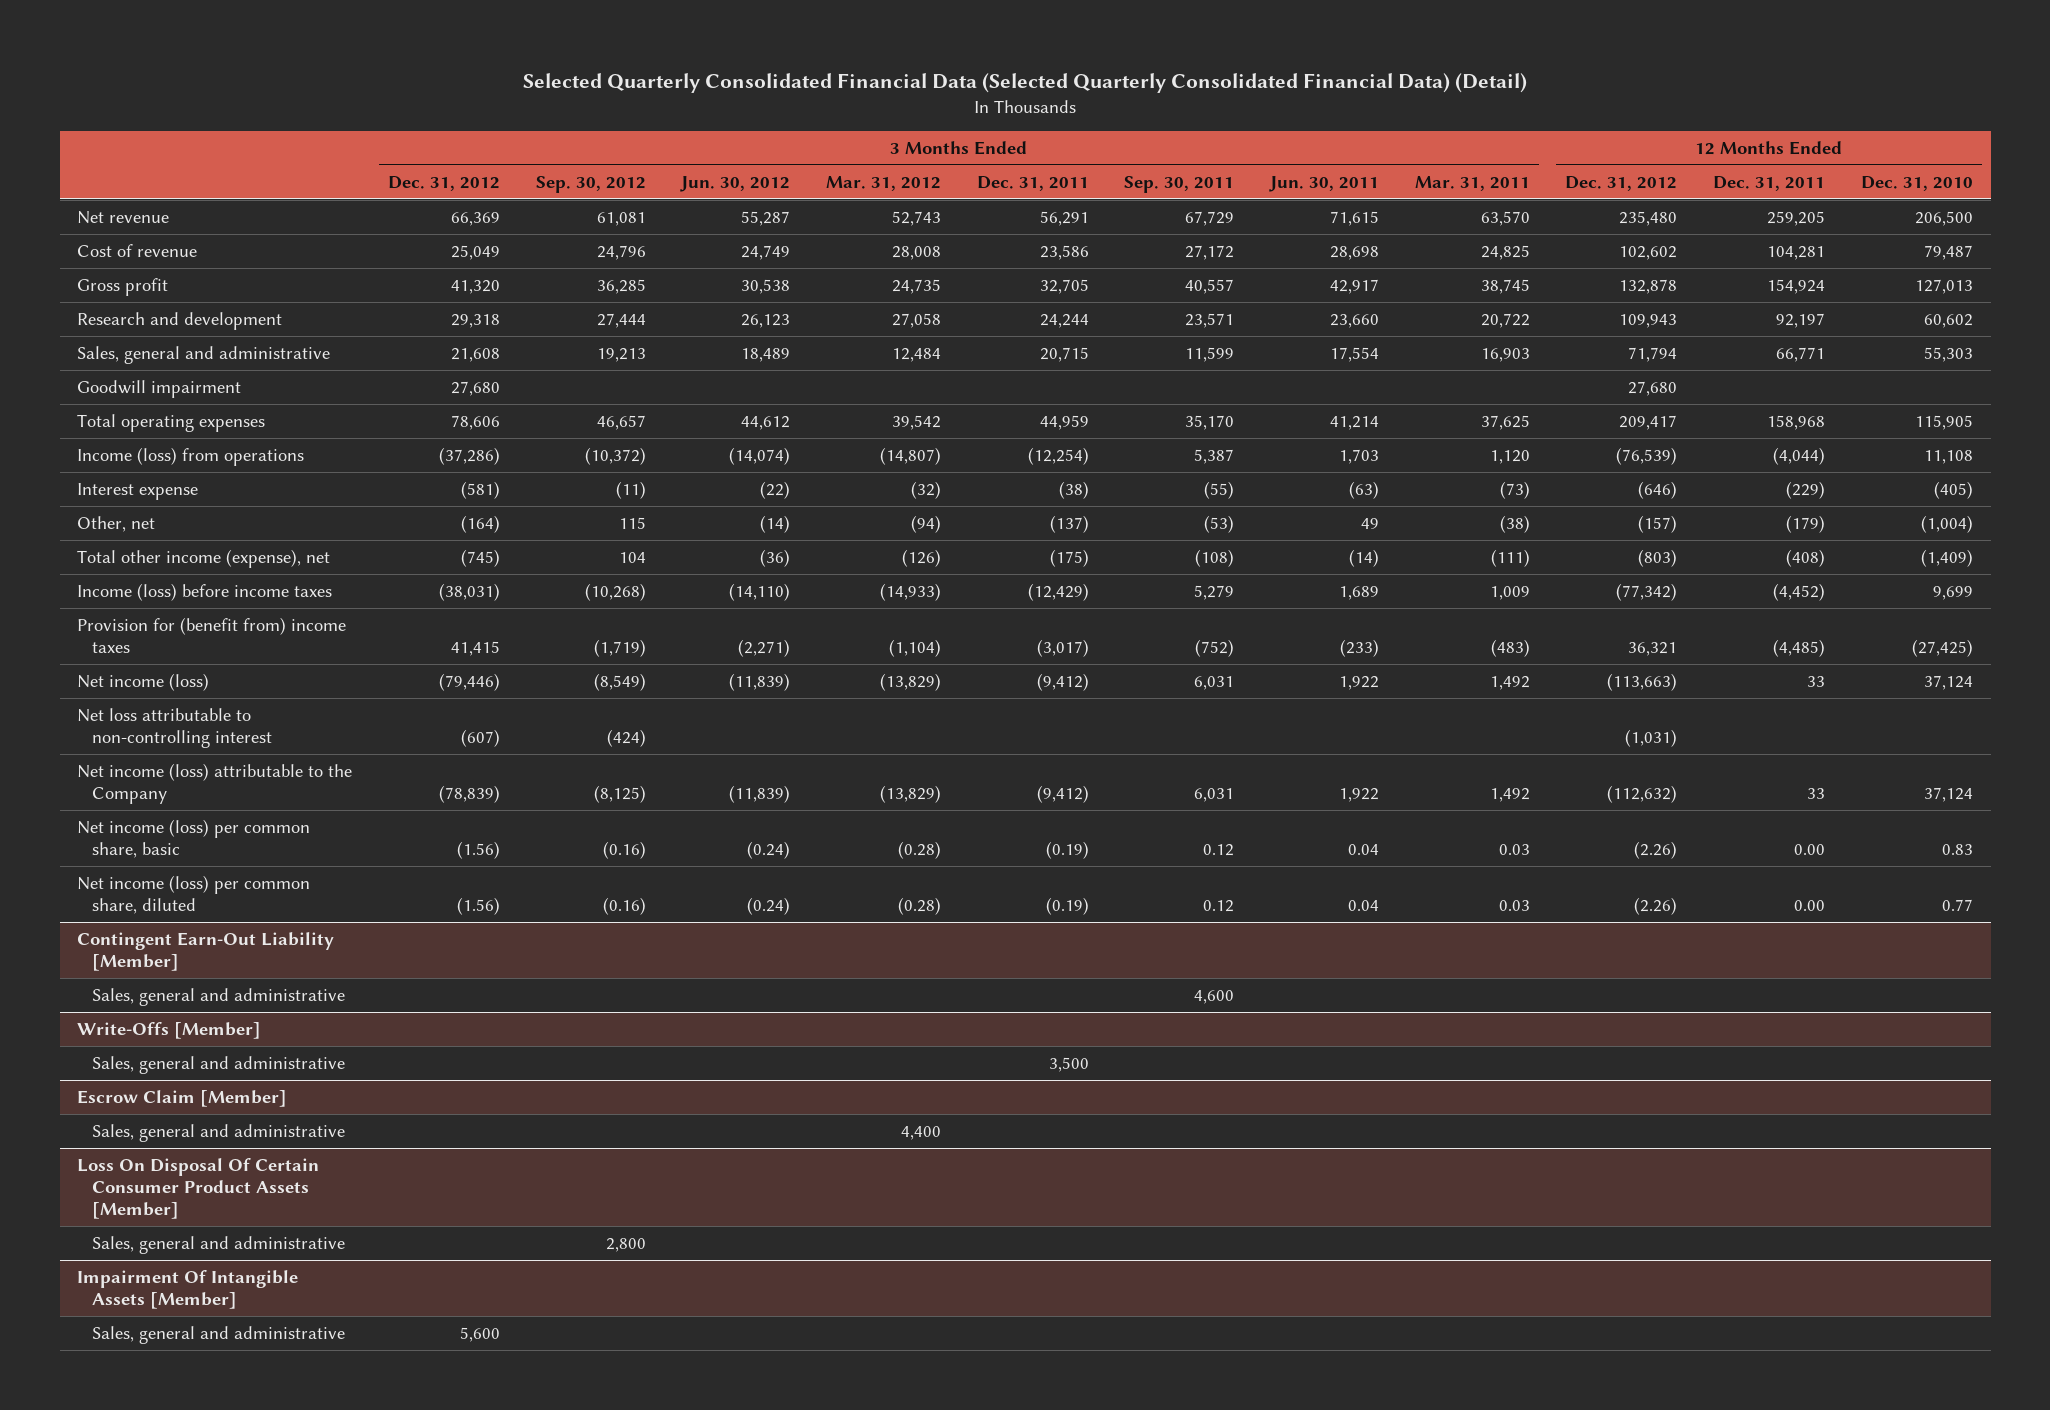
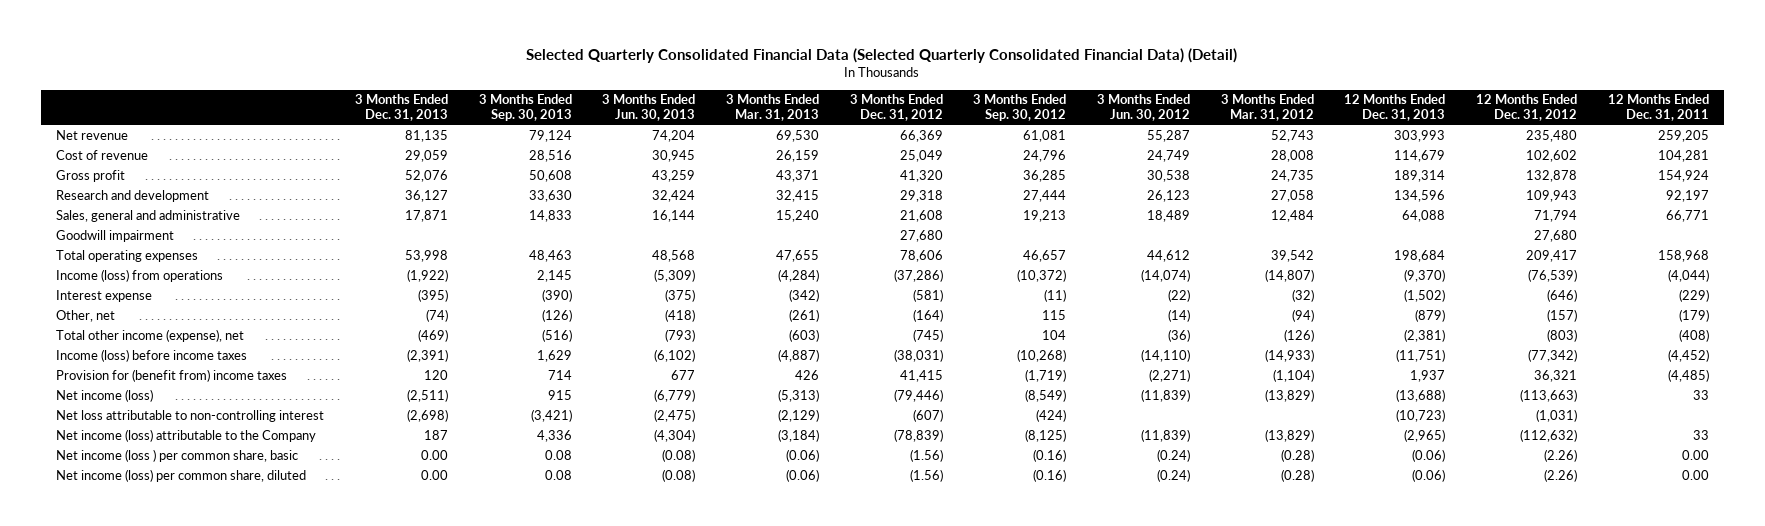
- | 3 Months Ended Dec. 31, 2012 | 3 Months Ended Sep. 30, 2012 | 3 Months Ended Jun. 30, 2012 | 3 Months Ended Mar. 31, 2012 | 3 Months Ended Dec. 31, 2011 | 3 Months Ended Sep. 30, 2011 | 3 Months Ended Jun. 30, 2011 | 3 Months Ended Mar. 31, 2011 | 12 Months Ended Dec. 31, 2012 | 12 Months Ended Dec. 31, 2011 | 12 Months Ended Dec. 31, 2010
+ | 3 Months Ended Dec. 31, 2013 | 3 Months Ended Sep. 30, 2013 | 3 Months Ended Jun. 30, 2013 | 3 Months Ended Mar. 31, 2013 | 3 Months Ended Dec. 31, 2012 | 3 Months Ended Sep. 30, 2012 | 3 Months Ended Jun. 30, 2012 | 3 Months Ended Mar. 31, 2012 | 12 Months Ended Dec. 31, 2013 | 12 Months Ended Dec. 31, 2012 | 12 Months Ended Dec. 31, 2011
- Net income (loss) per common share, basic | (1.56) | (0.16) | (0.24) | (0.28) | (0.19) | 0.12 | 0.04 | 0.03 | (2.26) | 0.00 | 0.83
+ Net income (loss ) per common share, basic | 0.00 | 0.08 | (0.08) | (0.06) | (1.56) | (0.16) | (0.24) | (0.28) | (0.06) | (2.26) | 0.00
- Contingent Earn-Out Liability [Member]
- Sales, general and administrative | | | | | | 4,600 | | | | |
- Write-Offs [Member]
- Sales, general and administrative | | | | | 3,500 | | | | | |
- Escrow Claim [Member]
- Sales, general and administrative | | | | 4,400 | | | | | | |
- Loss On Disposal Of Certain Consumer Product Assets [Member]
- Sales, general and administrative | | 2,800 | | | | | | | | |
- Impairment Of Intangible Assets [Member]
- Sales, general and administrative | 5,600 | | | | | | | | | |

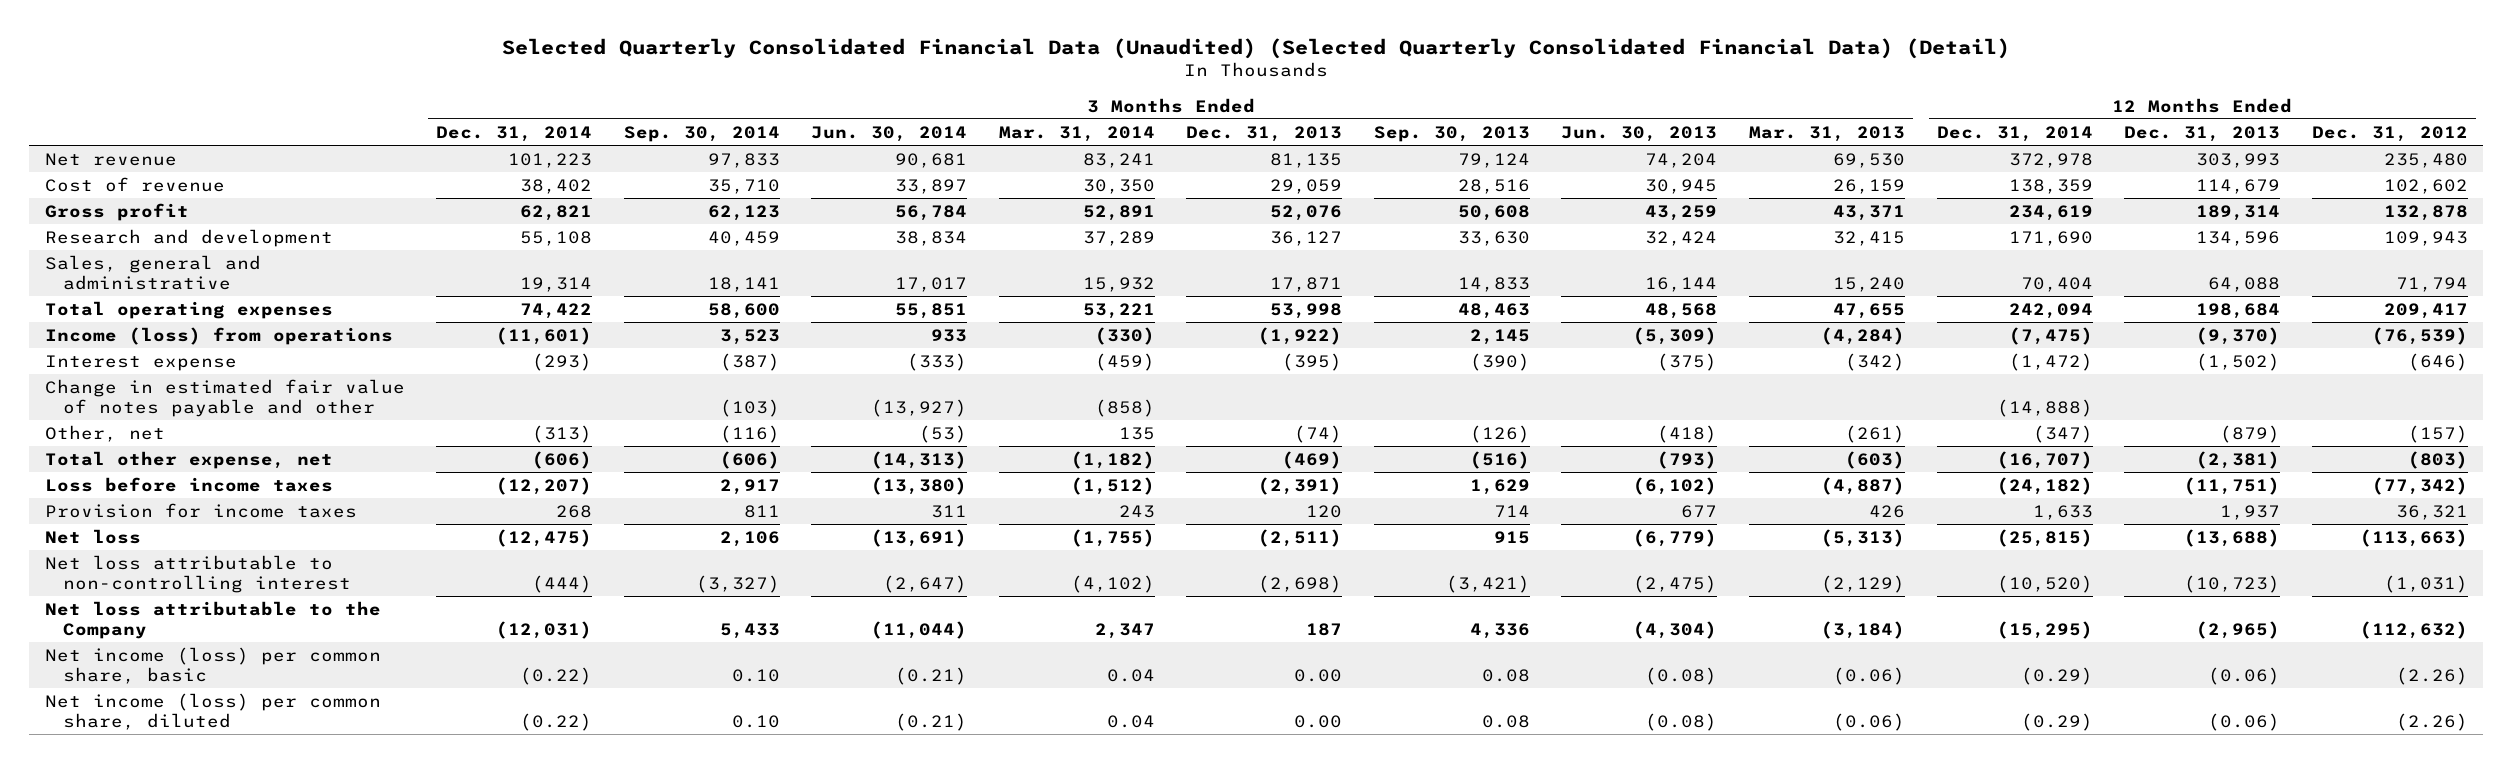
- Selected Quarterly Consolidated Financial Data (Selected Quarterly Consolidated Financial Data) (Detail)
+ Selected Quarterly Consolidated Financial Data (Unaudited) (Selected Quarterly Consolidated Financial Data) (Detail)
- | 3 Months Ended Dec. 31, 2013 | 3 Months Ended Sep. 30, 2013 | 3 Months Ended Jun. 30, 2013 | 3 Months Ended Mar. 31, 2013 | 3 Months Ended Dec. 31, 2012 | 3 Months Ended Sep. 30, 2012 | 3 Months Ended Jun. 30, 2012 | 3 Months Ended Mar. 31, 2012 | 12 Months Ended Dec. 31, 2013 | 12 Months Ended Dec. 31, 2012 | 12 Months Ended Dec. 31, 2011
+ | 3 Months Ended Dec. 31, 2014 | 3 Months Ended Sep. 30, 2014 | 3 Months Ended Jun. 30, 2014 | 3 Months Ended Mar. 31, 2014 | 3 Months Ended Dec. 31, 2013 | 3 Months Ended Sep. 30, 2013 | 3 Months Ended Jun. 30, 2013 | 3 Months Ended Mar. 31, 2013 | 12 Months Ended Dec. 31, 2014 | 12 Months Ended Dec. 31, 2013 | 12 Months Ended Dec. 31, 2012
- Goodwill impairment | | | | | 27,680 | | | | | 27,680 |
+ Change in estimated fair value of notes payable and other | | (103) | (13,927) | (858) | | | | | (14,888) | |
- Total other income (expense), net | (469) | (516) | (793) | (603) | (745) | 104 | (36) | (126) | (2,381) | (803) | (408)
- Income (loss) before income taxes | (2,391) | 1,629 | (6,102) | (4,887) | (38,031) | (10,268) | (14,110) | (14,933) | (11,751) | (77,342) | (4,452)
- Provision for (benefit from) income taxes | 120 | 714 | 677 | 426 | 41,415 | (1,719) | (2,271) | (1,104) | 1,937 | 36,321 | (4,485)
- Net income (loss) | (2,511) | 915 | (6,779) | (5,313) | (79,446) | (8,549) | (11,839) | (13,829) | (13,688) | (113,663) | 33
+ Total other expense, net | (606) | (606) | (14,313) | (1,182) | (469) | (516) | (793) | (603) | (16,707) | (2,381) | (803)
+ Loss before income taxes | (12,207) | 2,917 | (13,380) | (1,512) | (2,391) | 1,629 | (6,102) | (4,887) | (24,182) | (11,751) | (77,342)
+ Provision for income taxes | 268 | 811 | 311 | 243 | 120 | 714 | 677 | 426 | 1,633 | 1,937 | 36,321
+ Net loss | (12,475) | 2,106 | (13,691) | (1,755) | (2,511) | 915 | (6,779) | (5,313) | (25,815) | (13,688) | (113,663)
- Net income (loss) attributable to the Company | 187 | 4,336 | (4,304) | (3,184) | (78,839) | (8,125) | (11,839) | (13,829) | (2,965) | (112,632) | 33
- Net income (loss ) per common share, basic | 0.00 | 0.08 | (0.08) | (0.06) | (1.56) | (0.16) | (0.24) | (0.28) | (0.06) | (2.26) | 0.00
+ Net loss attributable to the Company | (12,031) | 5,433 | (11,044) | 2,347 | 187 | 4,336 | (4,304) | (3,184) | (15,295) | (2,965) | (112,632)
+ Net income (loss) per common share, basic | (0.22) | 0.10 | (0.21) | 0.04 | 0.00 | 0.08 | (0.08) | (0.06) | (0.29) | (0.06) | (2.26)

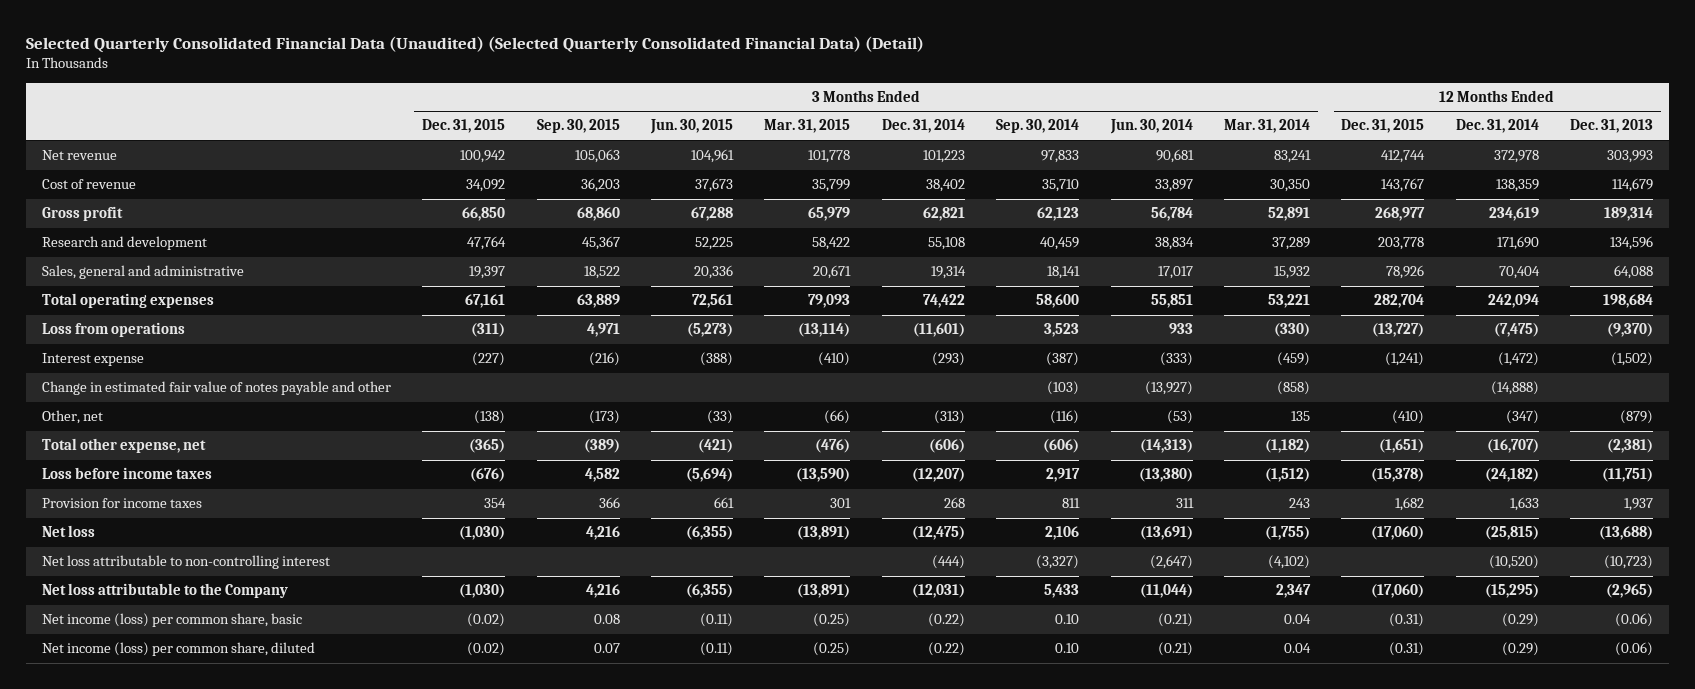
- | 3 Months Ended Dec. 31, 2014 | 3 Months Ended Sep. 30, 2014 | 3 Months Ended Jun. 30, 2014 | 3 Months Ended Mar. 31, 2014 | 3 Months Ended Dec. 31, 2013 | 3 Months Ended Sep. 30, 2013 | 3 Months Ended Jun. 30, 2013 | 3 Months Ended Mar. 31, 2013 | 12 Months Ended Dec. 31, 2014 | 12 Months Ended Dec. 31, 2013 | 12 Months Ended Dec. 31, 2012
+ | 3 Months Ended Dec. 31, 2015 | 3 Months Ended Sep. 30, 2015 | 3 Months Ended Jun. 30, 2015 | 3 Months Ended Mar. 31, 2015 | 3 Months Ended Dec. 31, 2014 | 3 Months Ended Sep. 30, 2014 | 3 Months Ended Jun. 30, 2014 | 3 Months Ended Mar. 31, 2014 | 12 Months Ended Dec. 31, 2015 | 12 Months Ended Dec. 31, 2014 | 12 Months Ended Dec. 31, 2013
- Income (loss) from operations | (11,601) | 3,523 | 933 | (330) | (1,922) | 2,145 | (5,309) | (4,284) | (7,475) | (9,370) | (76,539)
+ Loss from operations | (311) | 4,971 | (5,273) | (13,114) | (11,601) | 3,523 | 933 | (330) | (13,727) | (7,475) | (9,370)

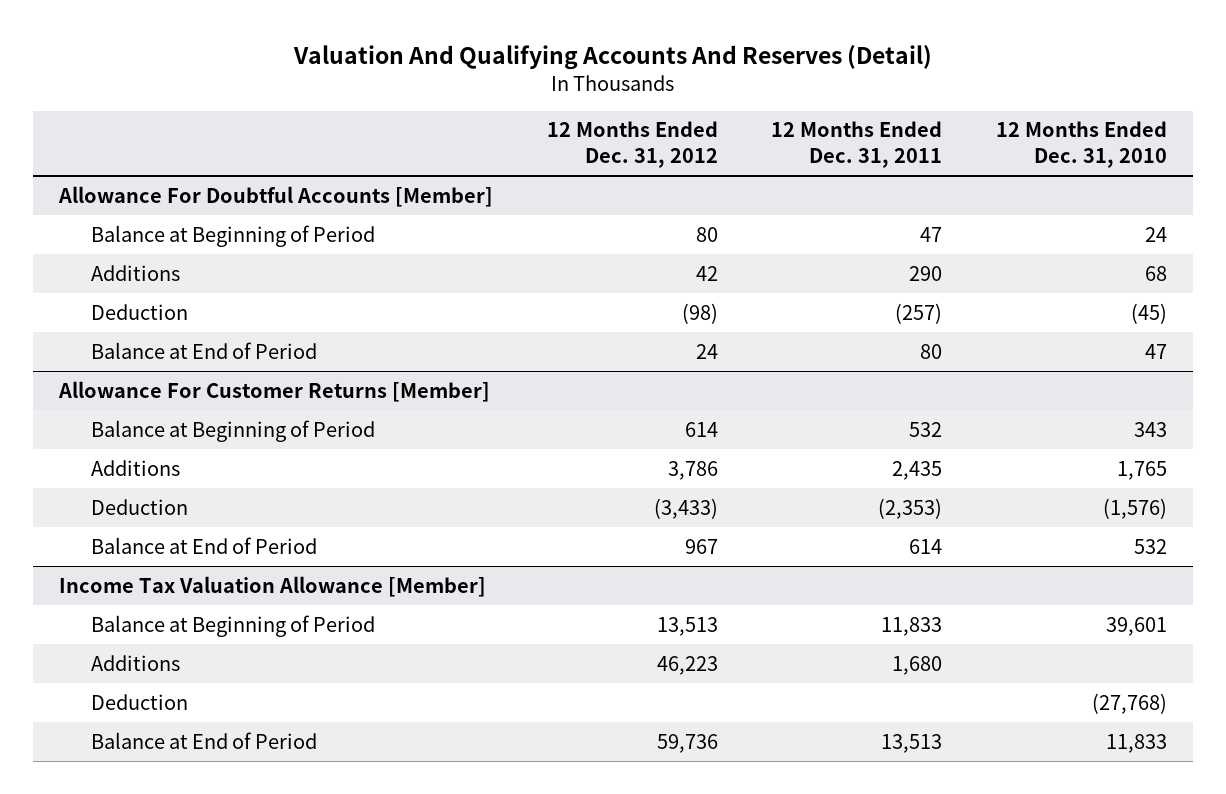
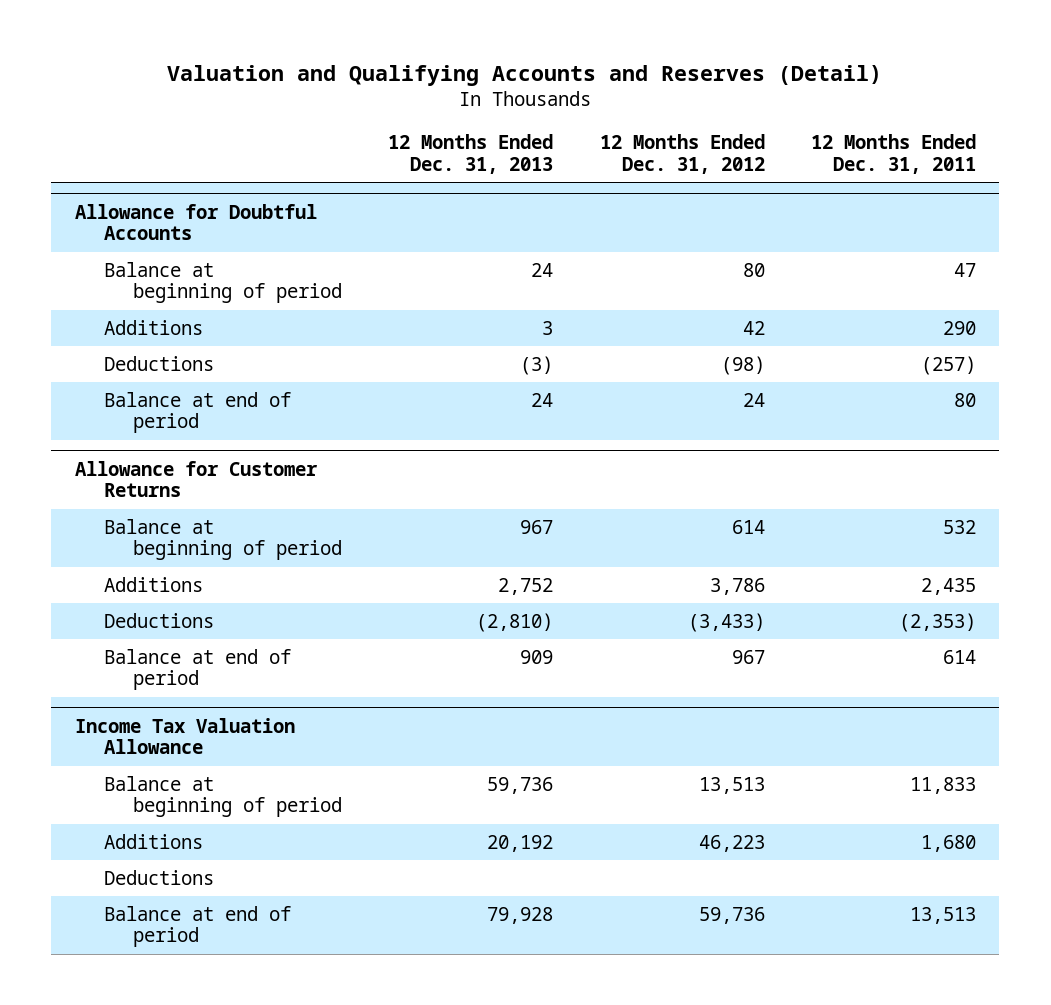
- Valuation And Qualifying Accounts And Reserves (Detail)
+ Valuation and Qualifying Accounts and Reserves (Detail)
- | 12 Months Ended Dec. 31, 2012 | 12 Months Ended Dec. 31, 2011 | 12 Months Ended Dec. 31, 2010
+ | 12 Months Ended Dec. 31, 2013 | 12 Months Ended Dec. 31, 2012 | 12 Months Ended Dec. 31, 2011
- Allowance For Doubtful Accounts [Member]
- Balance at Beginning of Period | 80 | 47 | 24
+ Allowance for Doubtful Accounts
+ Balance at beginning of period | 24 | 80 | 47
- Deduction | (98) | (257) | (45)
- Balance at End of Period | 24 | 80 | 47
- Allowance For Customer Returns [Member]
- Balance at Beginning of Period | 614 | 532 | 343
+ Deductions | (3) | (98) | (257)
+ Balance at end of period | 24 | 24 | 80
+ Allowance for Customer Returns
+ Balance at beginning of period | 967 | 614 | 532
- Deduction | (3,433) | (2,353) | (1,576)
- Balance at End of Period | 967 | 614 | 532
- Income Tax Valuation Allowance [Member]
- Balance at Beginning of Period | 13,513 | 11,833 | 39,601
+ Deductions | (2,810) | (3,433) | (2,353)
+ Balance at end of period | 909 | 967 | 614
+ Income Tax Valuation Allowance
+ Balance at beginning of period | 59,736 | 13,513 | 11,833
- Deduction | | | (27,768)
- Balance at End of Period | 59,736 | 13,513 | 11,833
+ Deductions
+ Balance at end of period | 79,928 | 59,736 | 13,513

